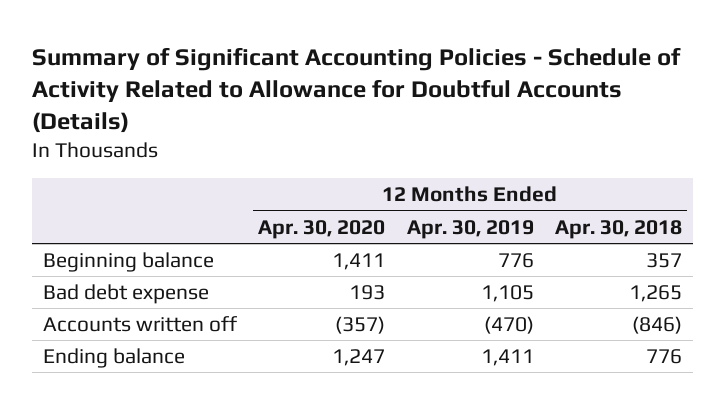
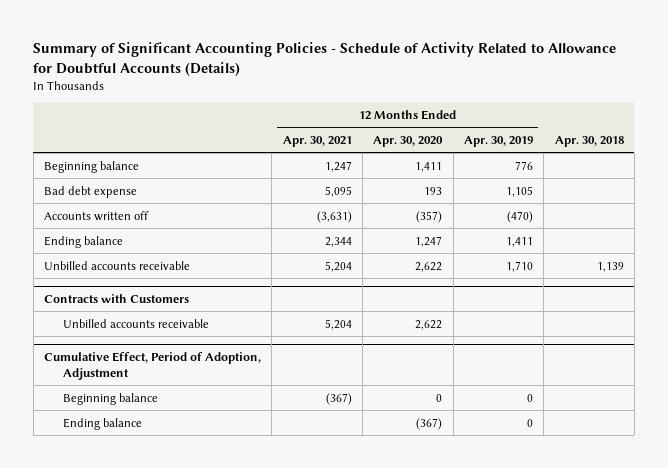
- | 12 Months Ended Apr. 30, 2020 | 12 Months Ended Apr. 30, 2019 | 12 Months Ended Apr. 30, 2018
+ | 12 Months Ended Apr. 30, 2021 | 12 Months Ended Apr. 30, 2020 | 12 Months Ended Apr. 30, 2019 | Apr. 30, 2018
+ Unbilled accounts receivable | 5,204 | 2,622 | 1,710 | 1,139
+ Contracts with Customers
+ Unbilled accounts receivable | 5,204 | 2,622 | |
+ Cumulative Effect, Period of Adoption, Adjustment
+ Beginning balance | (367) | 0 | 0 |
+ Ending balance | | (367) | 0 |

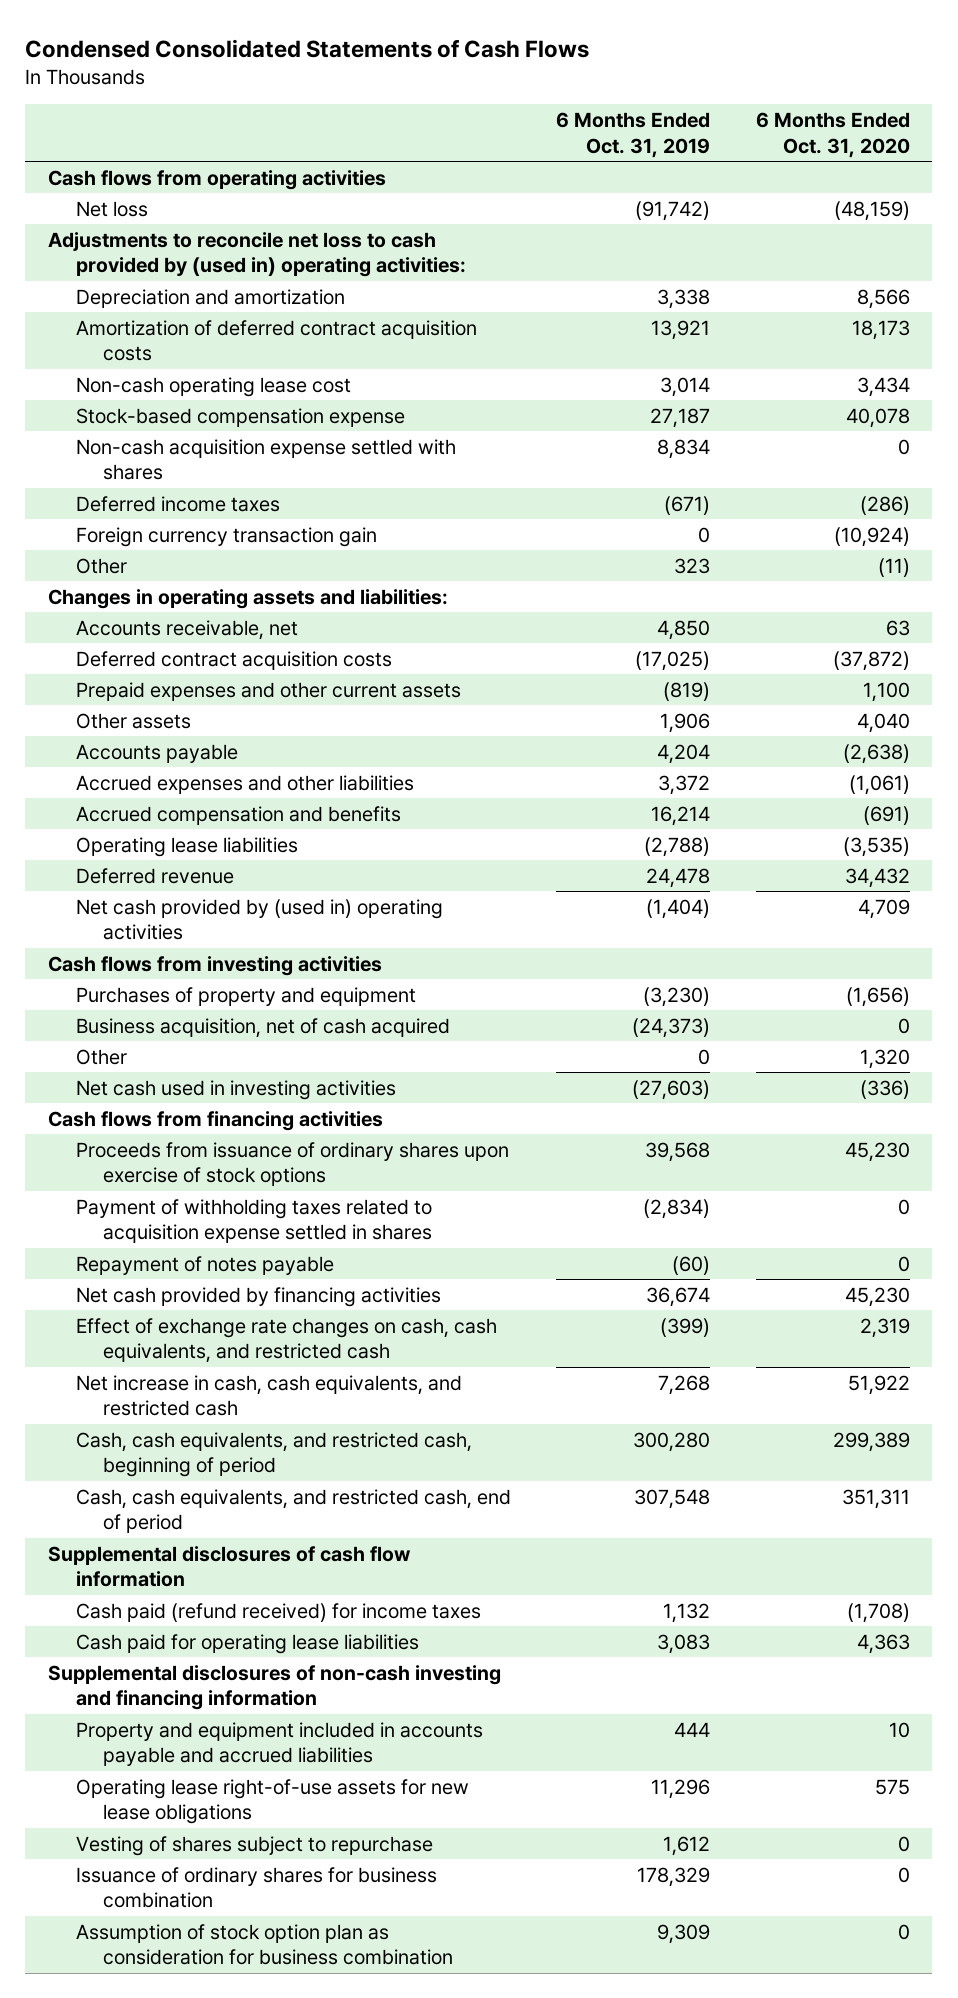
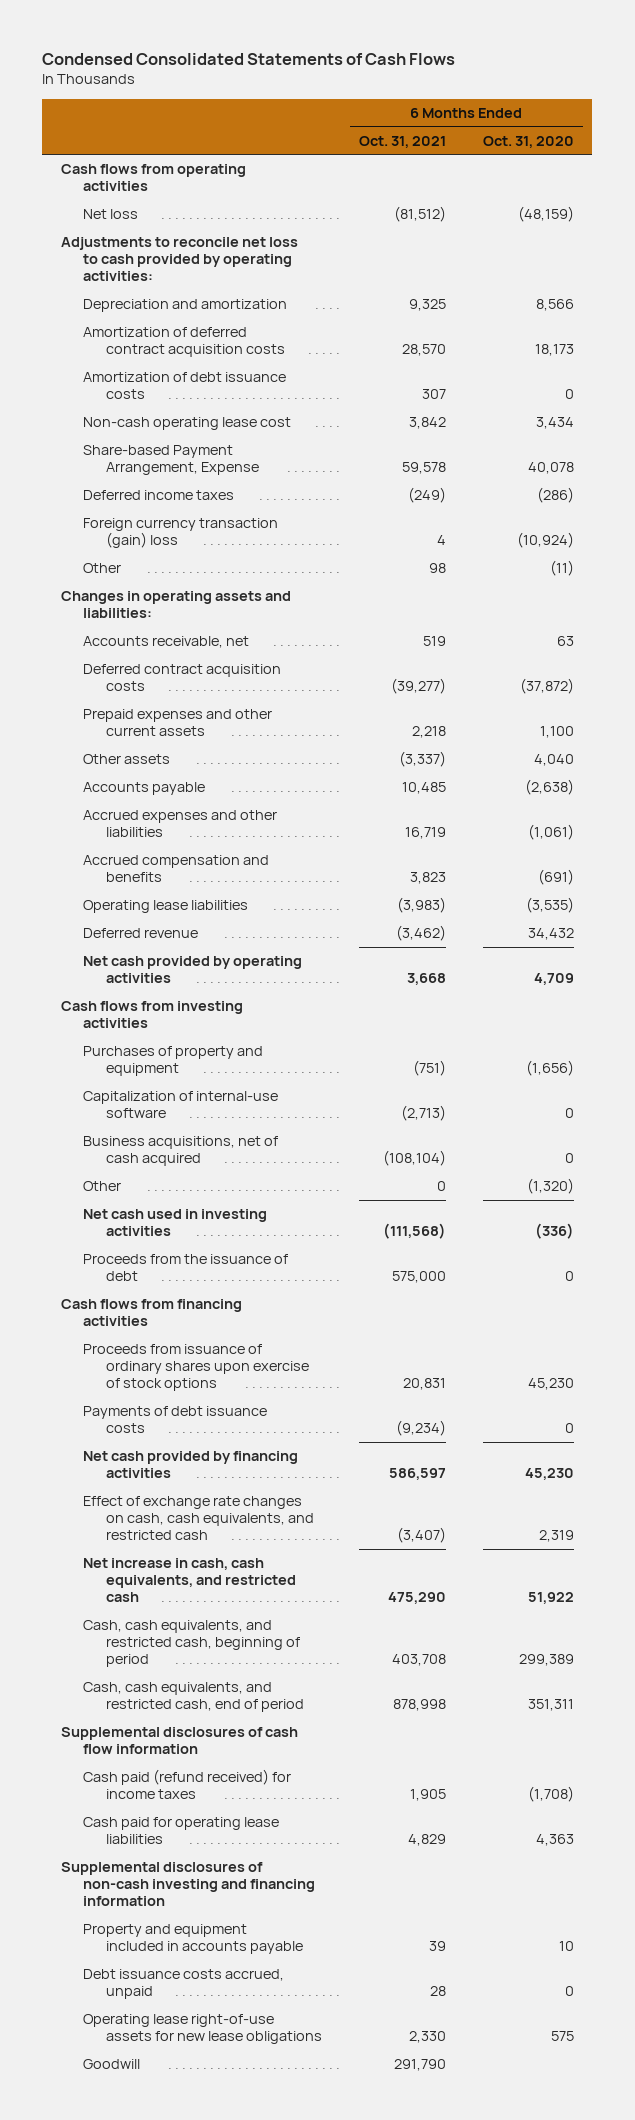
- | 6 Months Ended Oct. 31, 2019 | 6 Months Ended Oct. 31, 2020
+ | 6 Months Ended Oct. 31, 2021 | 6 Months Ended Oct. 31, 2020
- Adjustments to reconcile net loss to cash provided by (used in) operating activities:
+ Adjustments to reconcile net loss to cash provided by operating activities:
+ Amortization of debt issuance costs | 307 | 0
- Stock-based compensation expense | 27,187 | 40,078
- Non-cash acquisition expense settled with shares | 8,834 | 0
+ Share-based Payment Arrangement, Expense | 59,578 | 40,078
- Foreign currency transaction gain | 0 | (10,924)
+ Foreign currency transaction (gain) loss | 4 | (10,924)
- Net cash provided by (used in) operating activities | (1,404) | 4,709
+ Net cash provided by operating activities | 3,668 | 4,709
- Business acquisition, net of cash acquired | (24,373) | 0
- Other | 0 | 1,320
+ Capitalization of internal-use software | (2,713) | 0
+ Business acquisitions, net of cash acquired | (108,104) | 0
+ Other | 0 | (1,320)
+ Proceeds from the issuance of debt | 575,000 | 0
- Payment of withholding taxes related to acquisition expense settled in shares | (2,834) | 0
- Repayment of notes payable | (60) | 0
+ Payments of debt issuance costs | (9,234) | 0
- Property and equipment included in accounts payable and accrued liabilities | 444 | 10
+ Property and equipment included in accounts payable | 39 | 10
+ Debt issuance costs accrued, unpaid | 28 | 0
- Vesting of shares subject to repurchase | 1,612 | 0
- Issuance of ordinary shares for business combination | 178,329 | 0
- Assumption of stock option plan as consideration for business combination | 9,309 | 0
+ Goodwill | 291,790 |

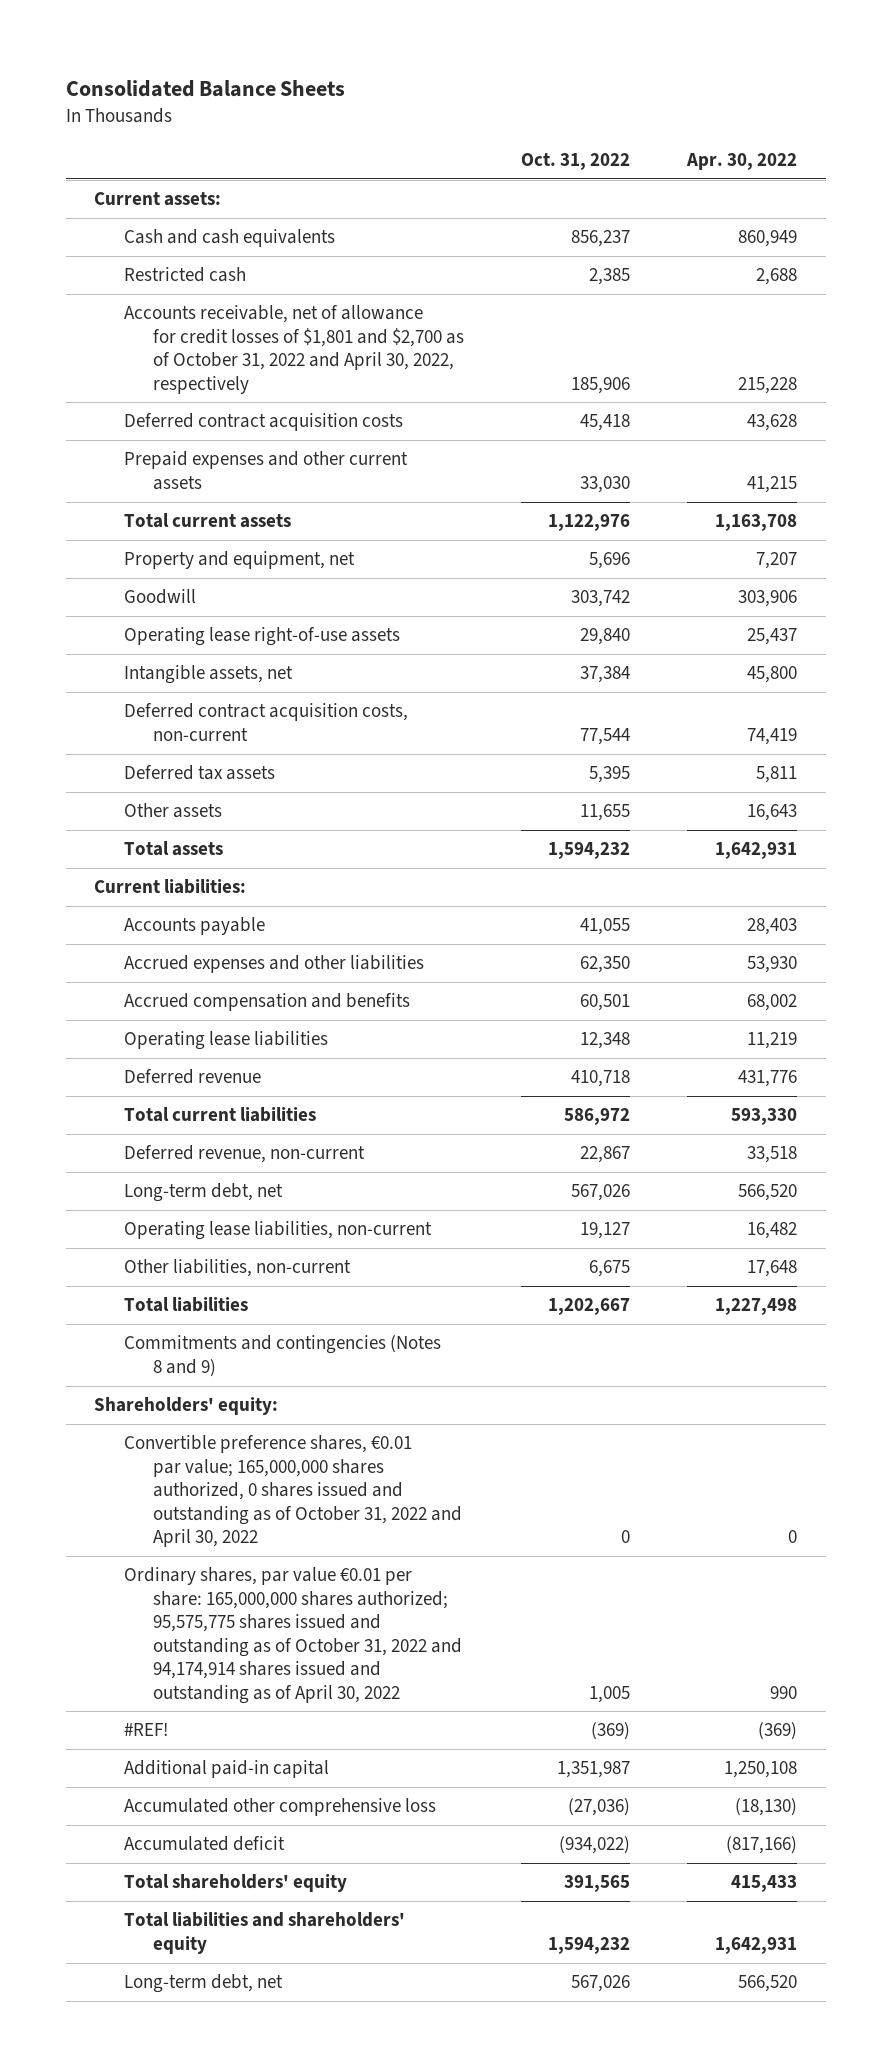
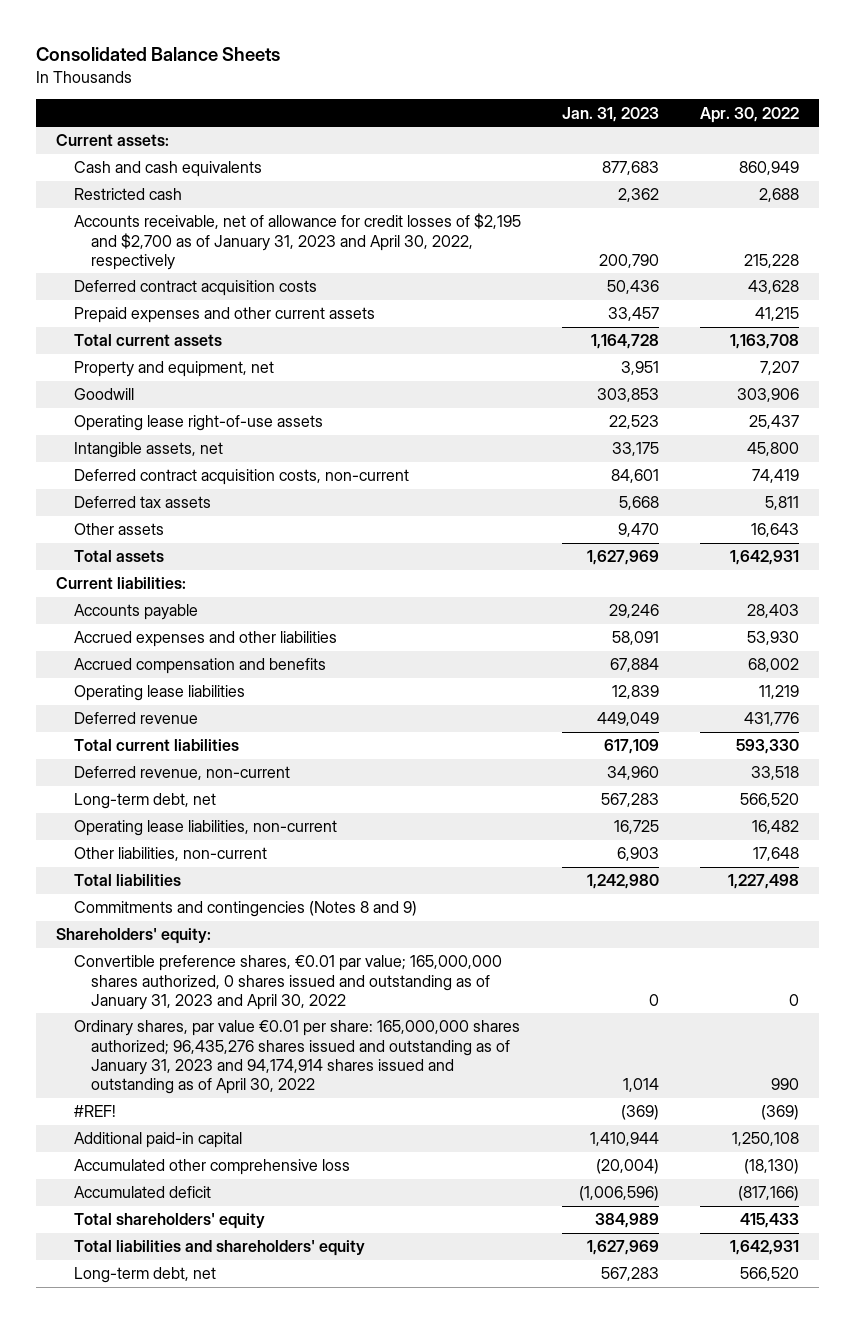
- | Oct. 31, 2022 | Apr. 30, 2022
+ | Jan. 31, 2023 | Apr. 30, 2022
- Accounts receivable, net of allowance for credit losses of $1,801 and $2,700 as of October 31, 2022 and April 30, 2022, respectively | 185,906 | 215,228
+ Accounts receivable, net of allowance for credit losses of $2,195 and $2,700 as of January 31, 2023 and April 30, 2022, respectively | 200,790 | 215,228
- Convertible preference shares, €0.01 par value; 165,000,000 shares authorized, 0 shares issued and outstanding as of October 31, 2022 and April 30, 2022 | 0 | 0
- Ordinary shares, par value €0.01 per share: 165,000,000 shares authorized; 95,575,775 shares issued and outstanding as of October 31, 2022 and 94,174,914 shares issued and outstanding as of April 30, 2022 | 1,005 | 990
+ Convertible preference shares, €0.01 par value; 165,000,000 shares authorized, 0 shares issued and outstanding as of January 31, 2023 and April 30, 2022 | 0 | 0
+ Ordinary shares, par value €0.01 per share: 165,000,000 shares authorized; 96,435,276 shares issued and outstanding as of January 31, 2023 and 94,174,914 shares issued and outstanding as of April 30, 2022 | 1,014 | 990

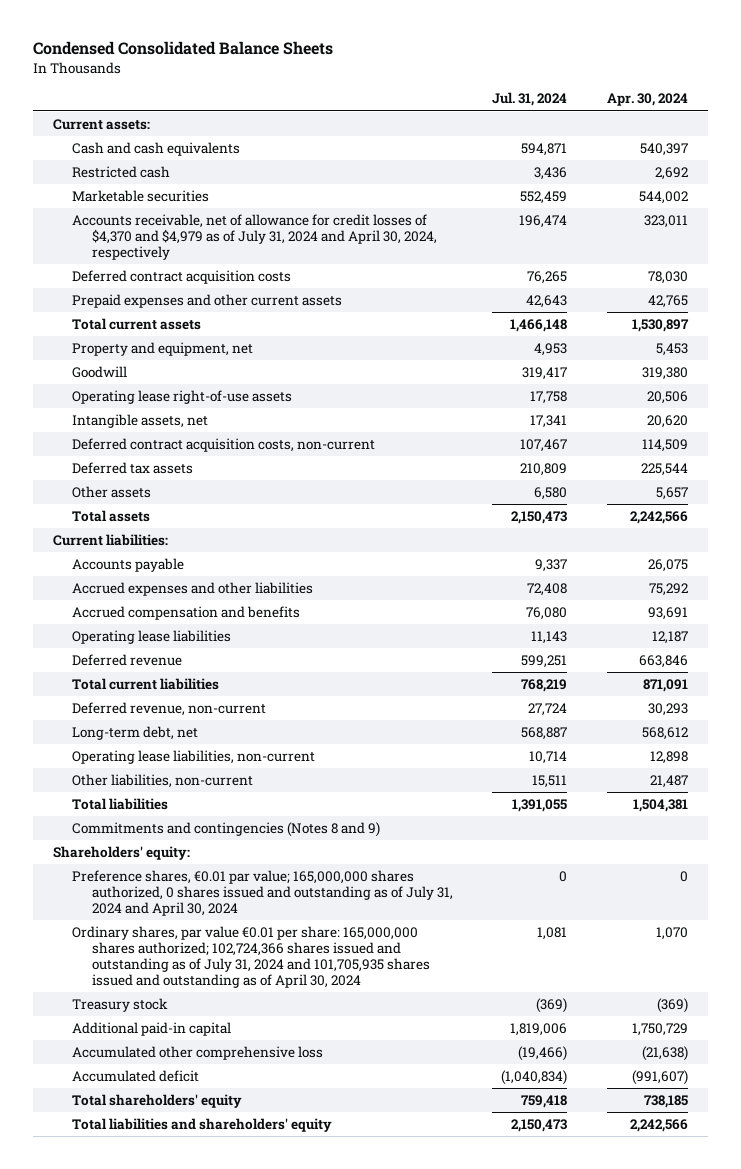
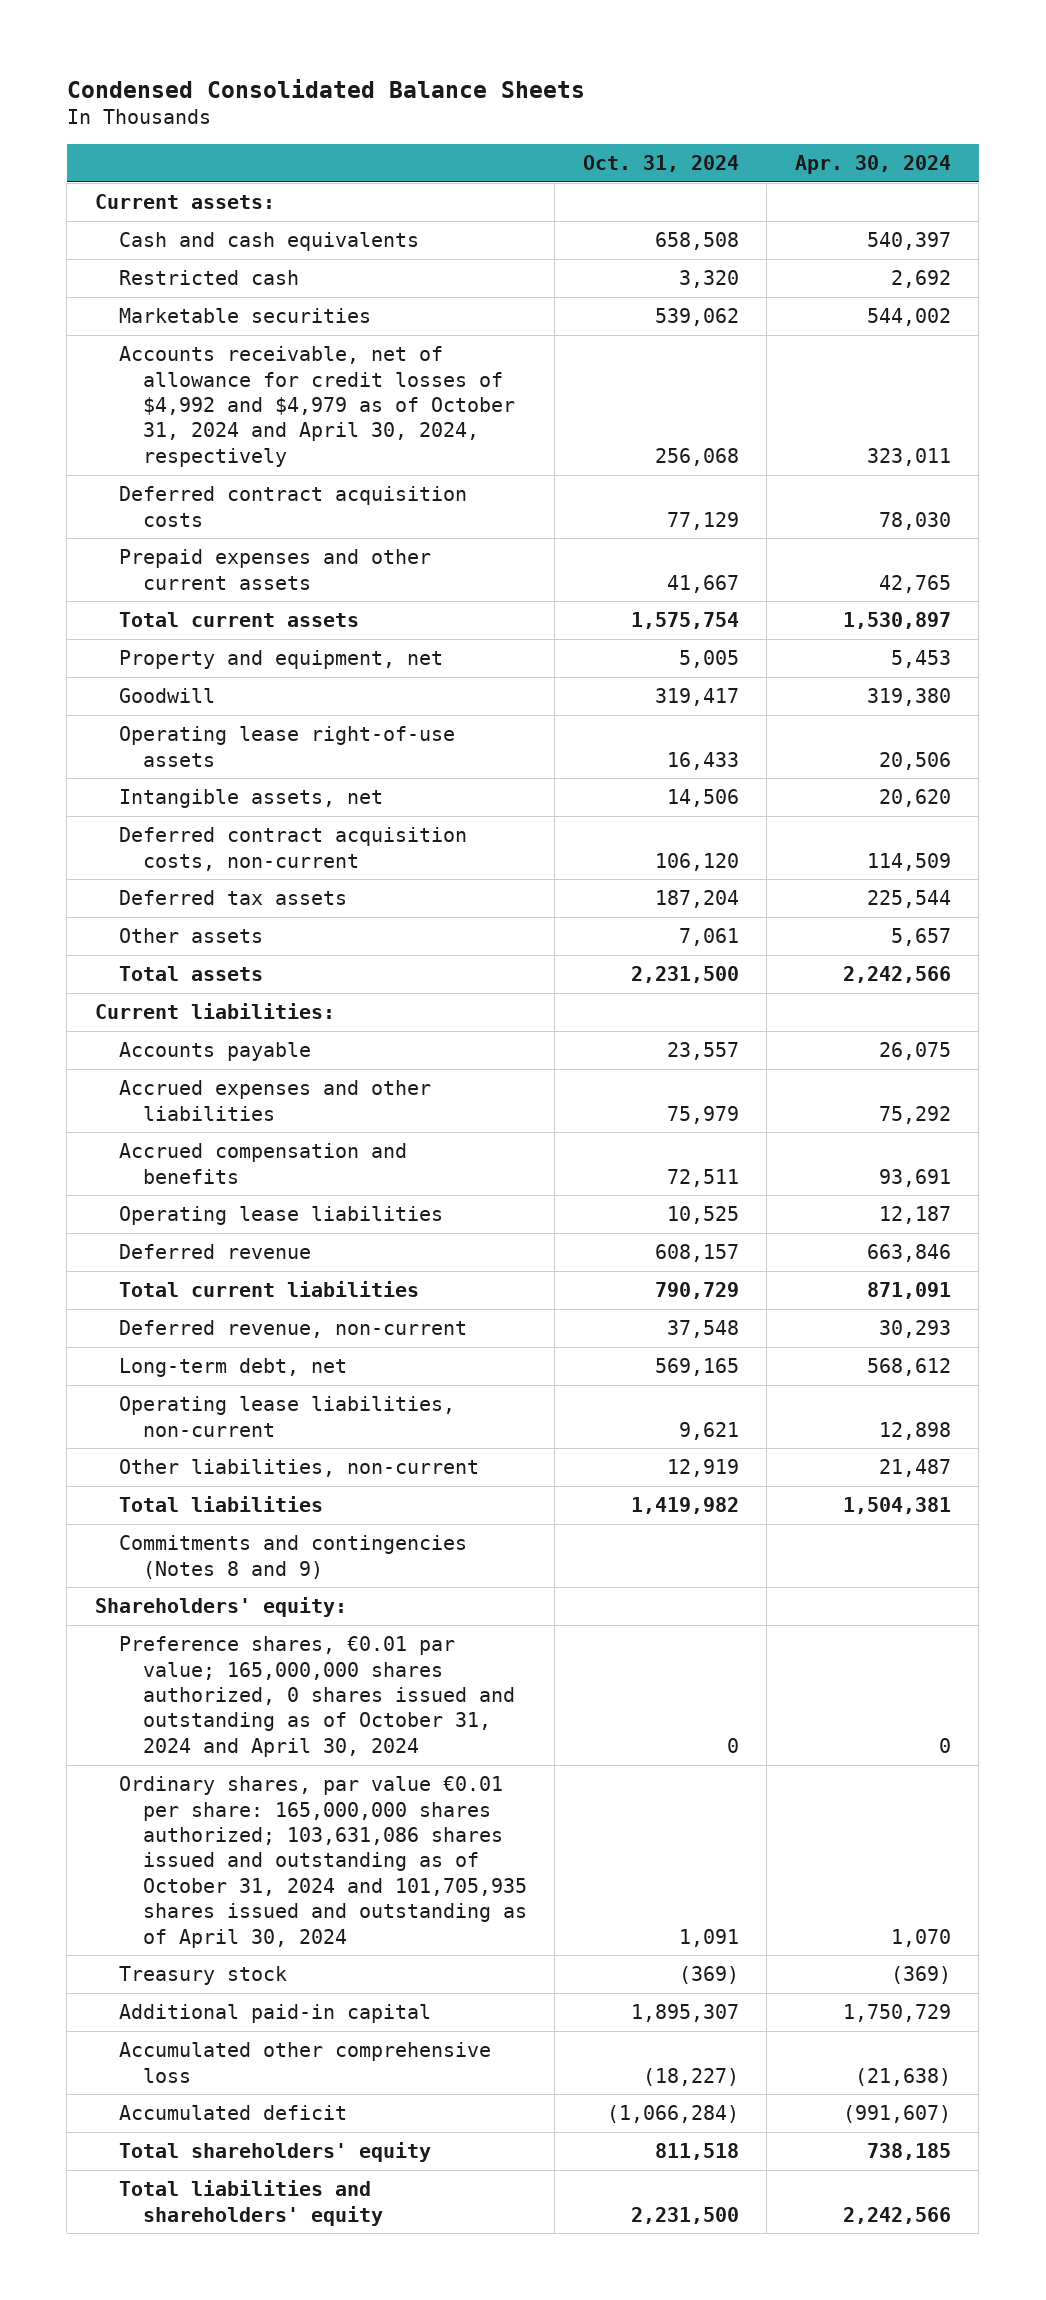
- | Jul. 31, 2024 | Apr. 30, 2024
+ | Oct. 31, 2024 | Apr. 30, 2024
- Accounts receivable, net of allowance for credit losses of $4,370 and $4,979 as of July 31, 2024 and April 30, 2024, respectively | 196,474 | 323,011
+ Accounts receivable, net of allowance for credit losses of $4,992 and $4,979 as of October 31, 2024 and April 30, 2024, respectively | 256,068 | 323,011
- Preference shares, €0.01 par value; 165,000,000 shares authorized, 0 shares issued and outstanding as of July 31, 2024 and April 30, 2024 | 0 | 0
- Ordinary shares, par value €0.01 per share: 165,000,000 shares authorized; 102,724,366 shares issued and outstanding as of July 31, 2024 and 101,705,935 shares issued and outstanding as of April 30, 2024 | 1,081 | 1,070
+ Preference shares, €0.01 par value; 165,000,000 shares authorized, 0 shares issued and outstanding as of October 31, 2024 and April 30, 2024 | 0 | 0
+ Ordinary shares, par value €0.01 per share: 165,000,000 shares authorized; 103,631,086 shares issued and outstanding as of October 31, 2024 and 101,705,935 shares issued and outstanding as of April 30, 2024 | 1,091 | 1,070

